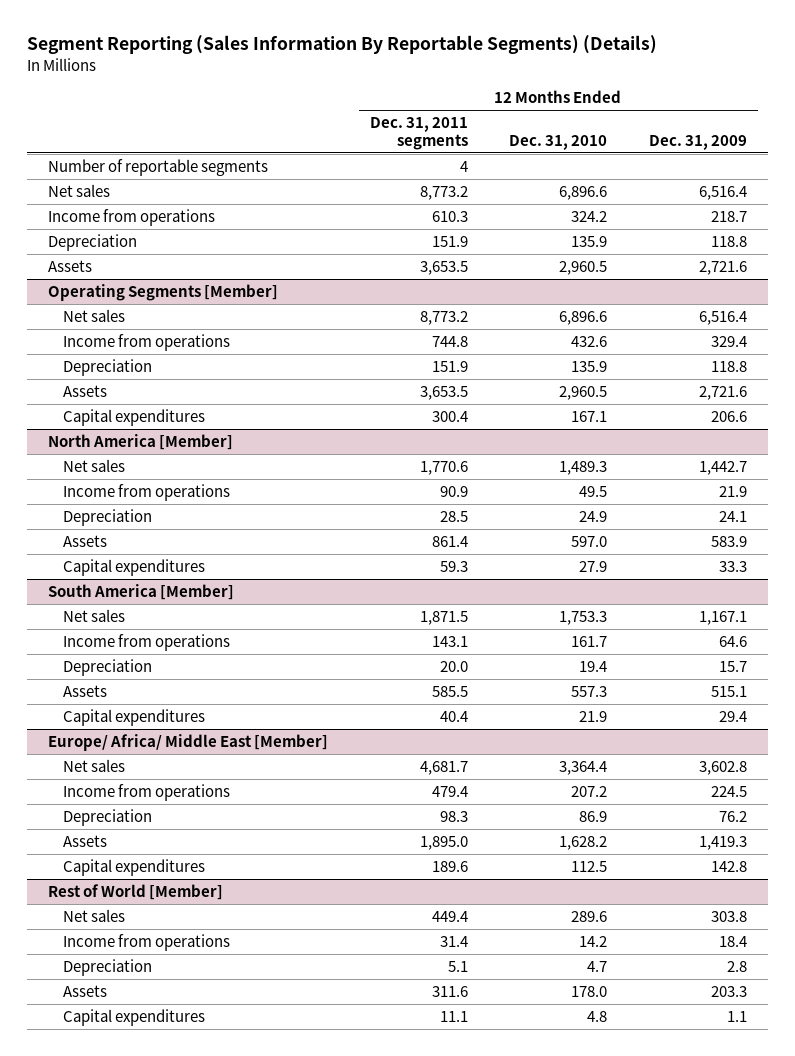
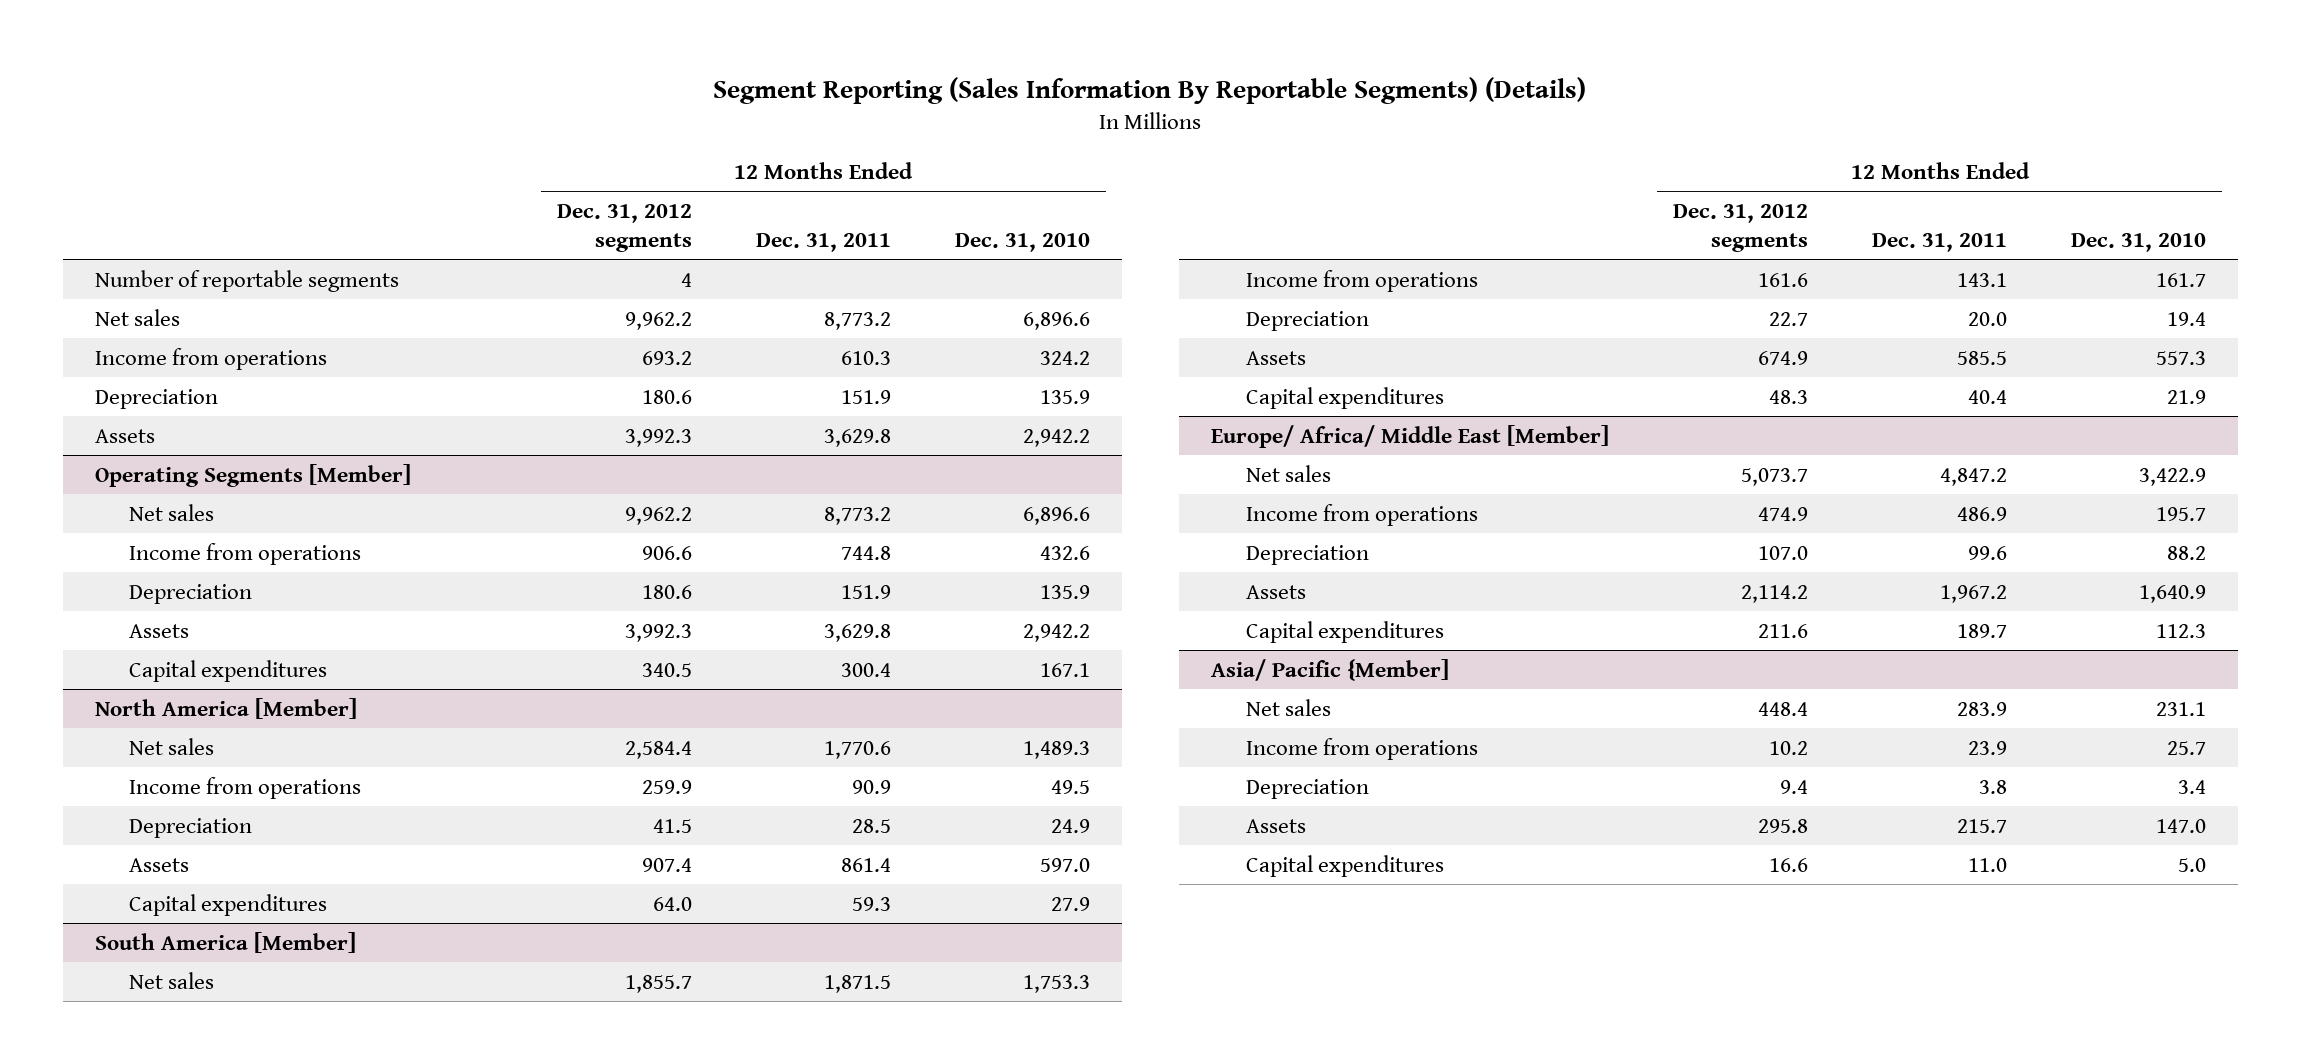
- | 12 Months Ended Dec. 31, 2011 segments | 12 Months Ended Dec. 31, 2010 | 12 Months Ended Dec. 31, 2009
+ | 12 Months Ended Dec. 31, 2012 segments | 12 Months Ended Dec. 31, 2011 | 12 Months Ended Dec. 31, 2010
- Assets | 3,653.5 | 2,960.5 | 2,721.6
+ Assets | 3,992.3 | 3,629.8 | 2,942.2
@ Operating Segments [Member]
- Assets | 3,653.5 | 2,960.5 | 2,721.6
+ Assets | 3,992.3 | 3,629.8 | 2,942.2
@ Europe/ Africa/ Middle East [Member]
- Net sales | 4,681.7 | 3,364.4 | 3,602.8
- Income from operations | 479.4 | 207.2 | 224.5
- Depreciation | 98.3 | 86.9 | 76.2
- Assets | 1,895.0 | 1,628.2 | 1,419.3
- Capital expenditures | 189.6 | 112.5 | 142.8
- Rest of World [Member]
- Net sales | 449.4 | 289.6 | 303.8
- Income from operations | 31.4 | 14.2 | 18.4
- Depreciation | 5.1 | 4.7 | 2.8
- Assets | 311.6 | 178.0 | 203.3
- Capital expenditures | 11.1 | 4.8 | 1.1
@ Europe/ Africa/ Middle East [Member]
+ Net sales | 5,073.7 | 4,847.2 | 3,422.9
+ Income from operations | 474.9 | 486.9 | 195.7
+ Depreciation | 107.0 | 99.6 | 88.2
+ Assets | 2,114.2 | 1,967.2 | 1,640.9
+ Capital expenditures | 211.6 | 189.7 | 112.3
+ Asia/ Pacific {Member]
+ Net sales | 448.4 | 283.9 | 231.1
+ Income from operations | 10.2 | 23.9 | 25.7
+ Depreciation | 9.4 | 3.8 | 3.4
+ Assets | 295.8 | 215.7 | 147.0
+ Capital expenditures | 16.6 | 11.0 | 5.0

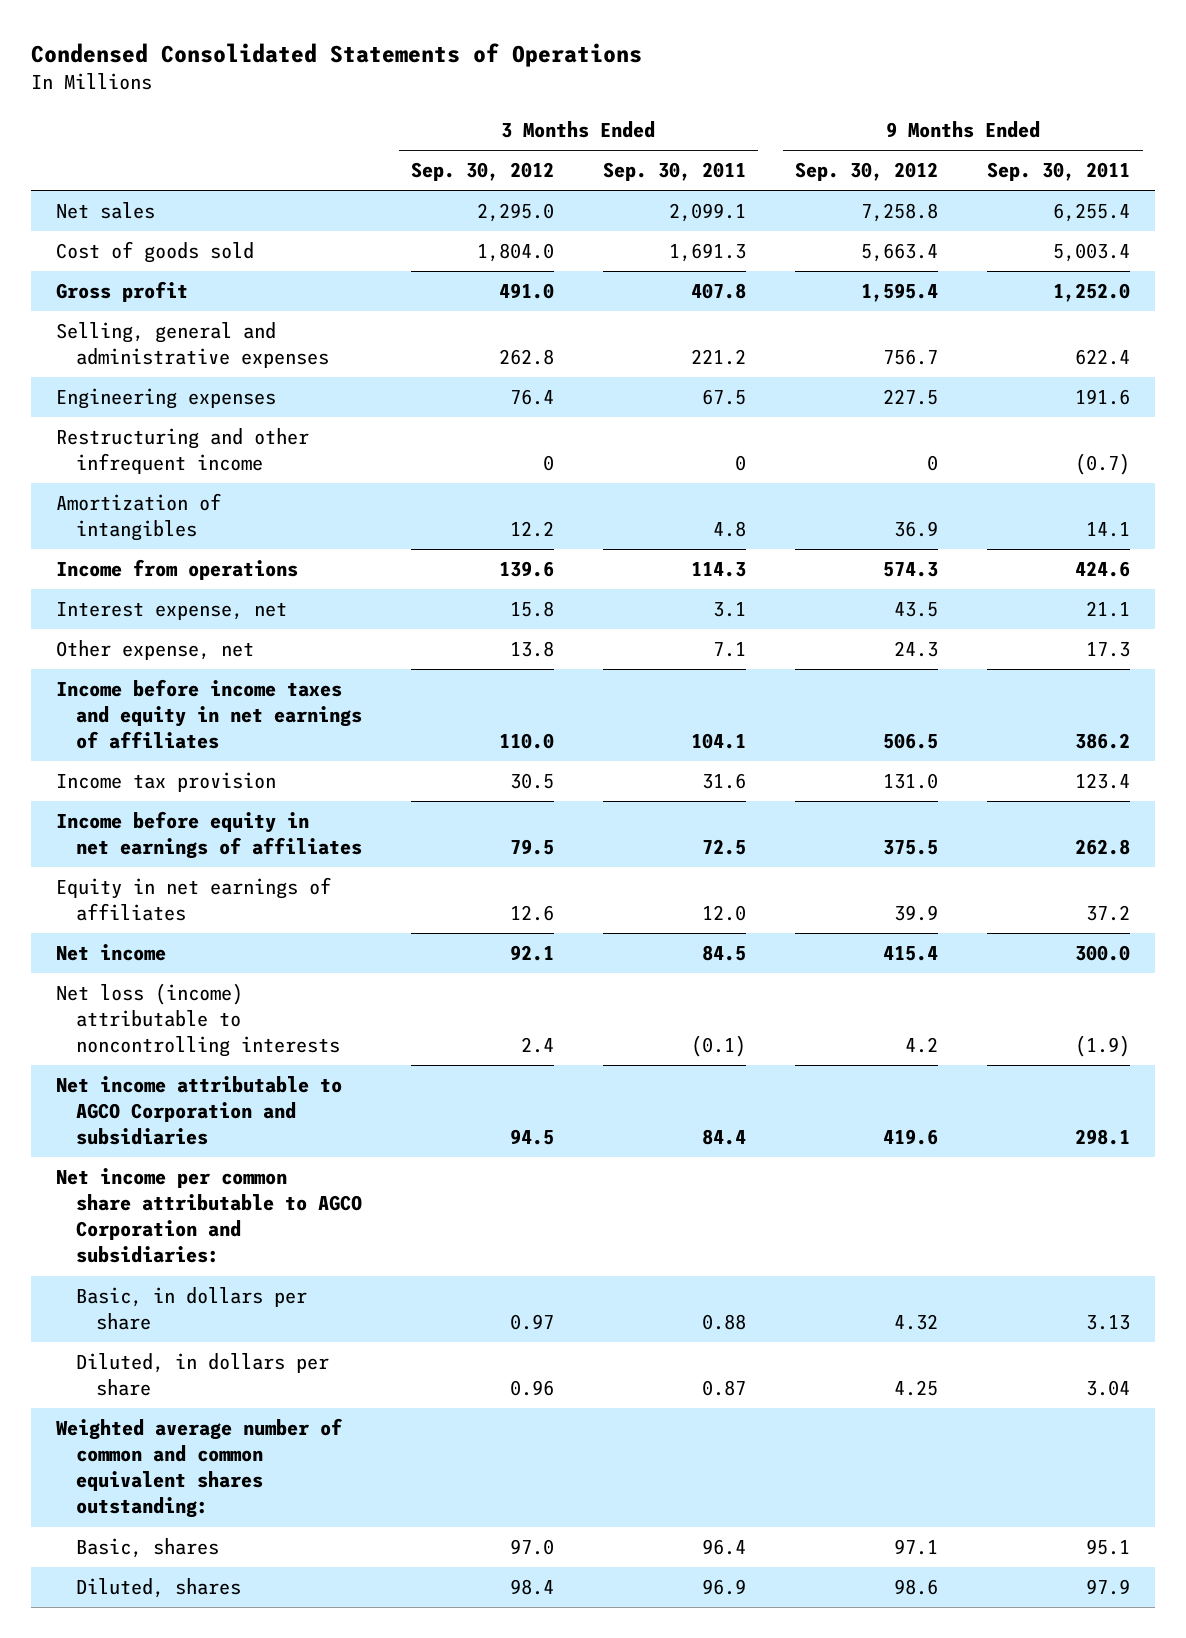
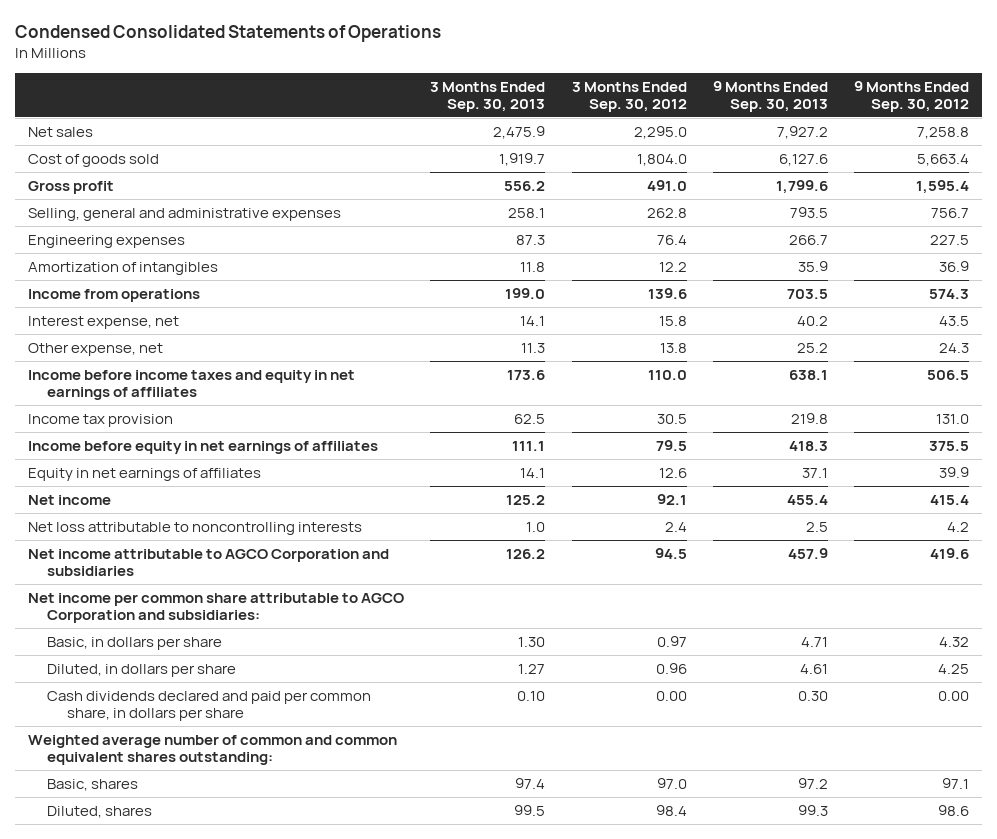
- | 3 Months Ended Sep. 30, 2012 | 3 Months Ended Sep. 30, 2011 | 9 Months Ended Sep. 30, 2012 | 9 Months Ended Sep. 30, 2011
+ | 3 Months Ended Sep. 30, 2013 | 3 Months Ended Sep. 30, 2012 | 9 Months Ended Sep. 30, 2013 | 9 Months Ended Sep. 30, 2012
- Restructuring and other infrequent income | 0 | 0 | 0 | (0.7)
- Net loss (income) attributable to noncontrolling interests | 2.4 | (0.1) | 4.2 | (1.9)
+ Net loss attributable to noncontrolling interests | 1.0 | 2.4 | 2.5 | 4.2
+ Cash dividends declared and paid per common share, in dollars per share | 0.10 | 0.00 | 0.30 | 0.00

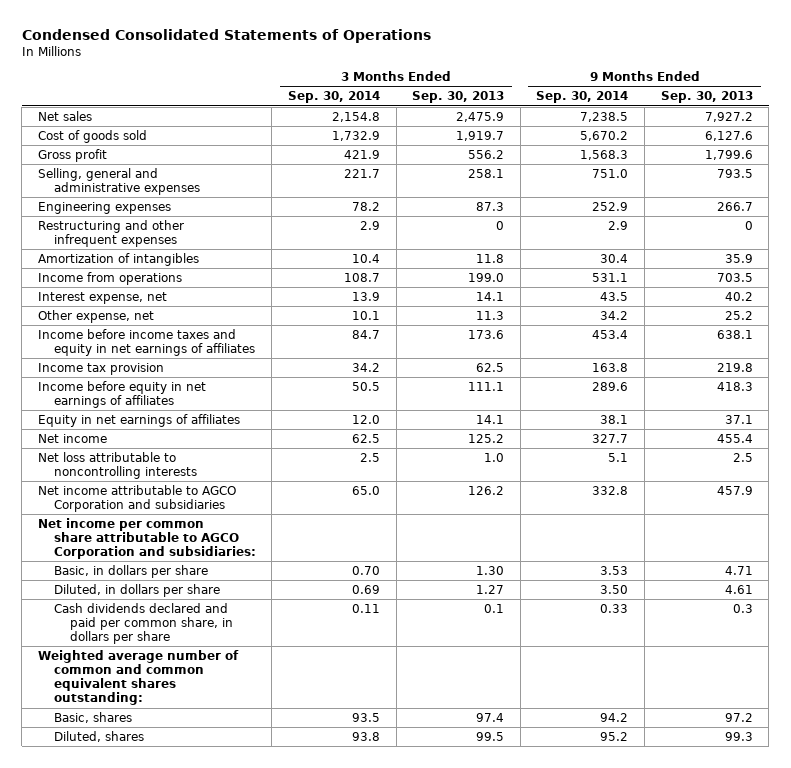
- | 3 Months Ended Sep. 30, 2013 | 3 Months Ended Sep. 30, 2012 | 9 Months Ended Sep. 30, 2013 | 9 Months Ended Sep. 30, 2012
+ | 3 Months Ended Sep. 30, 2014 | 3 Months Ended Sep. 30, 2013 | 9 Months Ended Sep. 30, 2014 | 9 Months Ended Sep. 30, 2013
+ Restructuring and other infrequent expenses | 2.9 | 0 | 2.9 | 0
- Cash dividends declared and paid per common share, in dollars per share | 0.10 | 0.00 | 0.30 | 0.00
+ Cash dividends declared and paid per common share, in dollars per share | 0.11 | 0.1 | 0.33 | 0.3

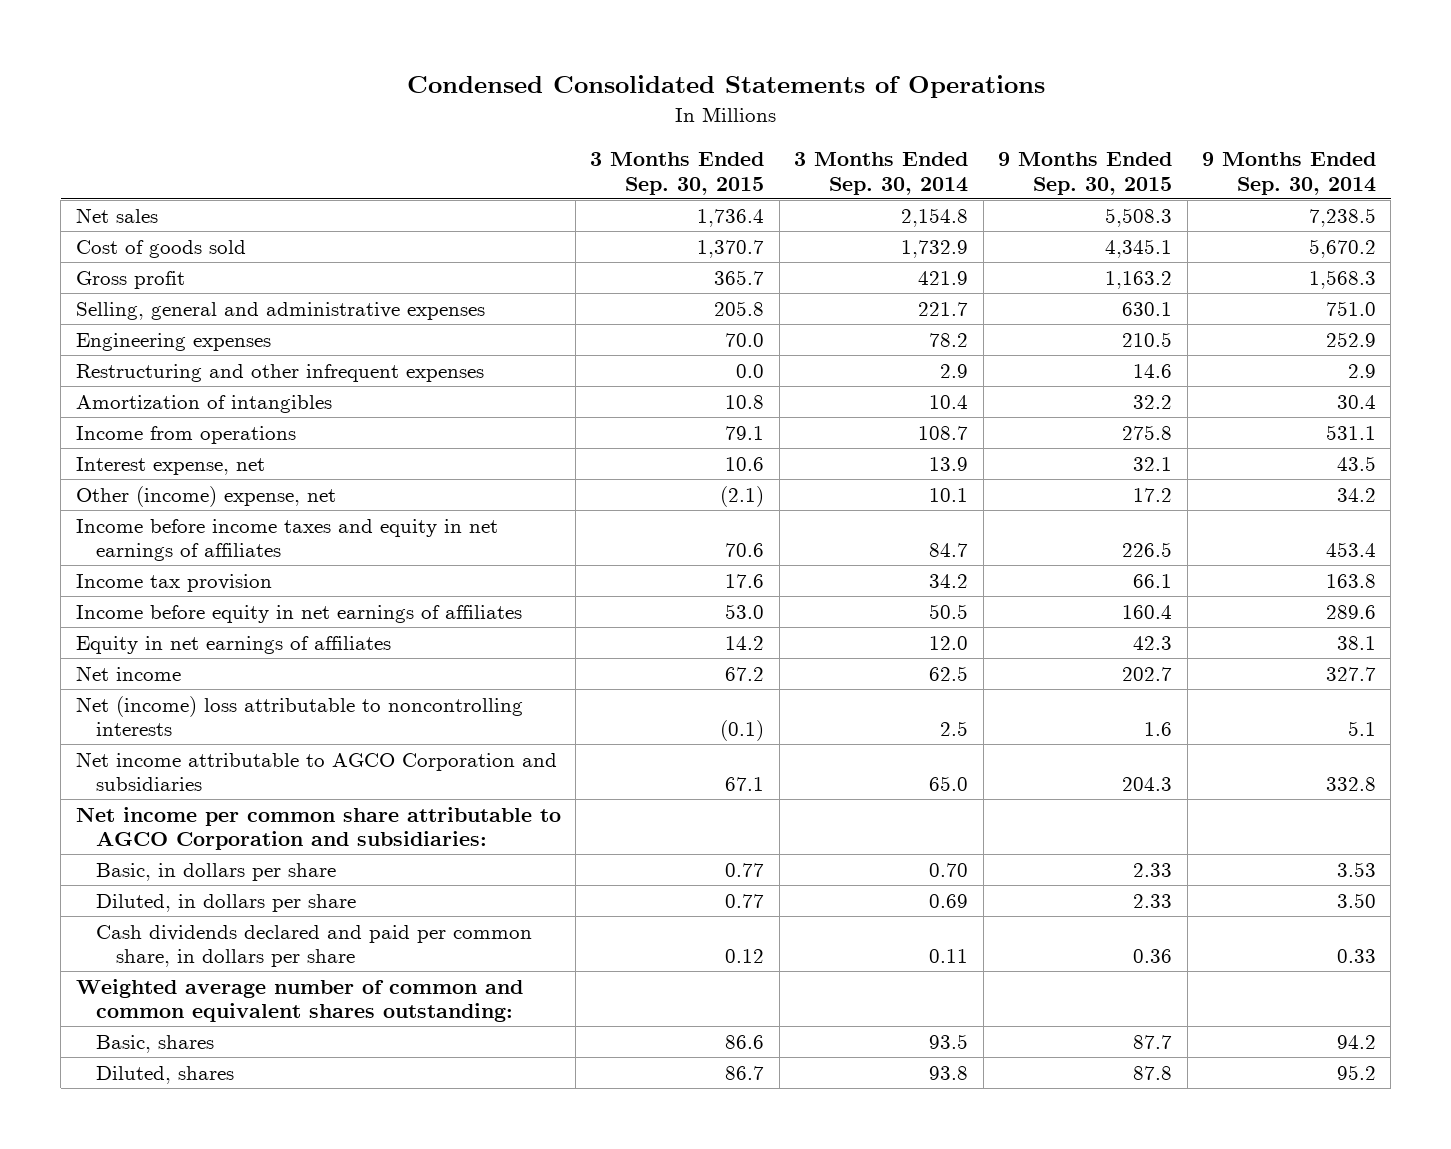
- | 3 Months Ended Sep. 30, 2014 | 3 Months Ended Sep. 30, 2013 | 9 Months Ended Sep. 30, 2014 | 9 Months Ended Sep. 30, 2013
+ | 3 Months Ended Sep. 30, 2015 | 3 Months Ended Sep. 30, 2014 | 9 Months Ended Sep. 30, 2015 | 9 Months Ended Sep. 30, 2014
- Other expense, net | 10.1 | 11.3 | 34.2 | 25.2
+ Other (income) expense, net | (2.1) | 10.1 | 17.2 | 34.2
- Net loss attributable to noncontrolling interests | 2.5 | 1.0 | 5.1 | 2.5
+ Net (income) loss attributable to noncontrolling interests | (0.1) | 2.5 | 1.6 | 5.1

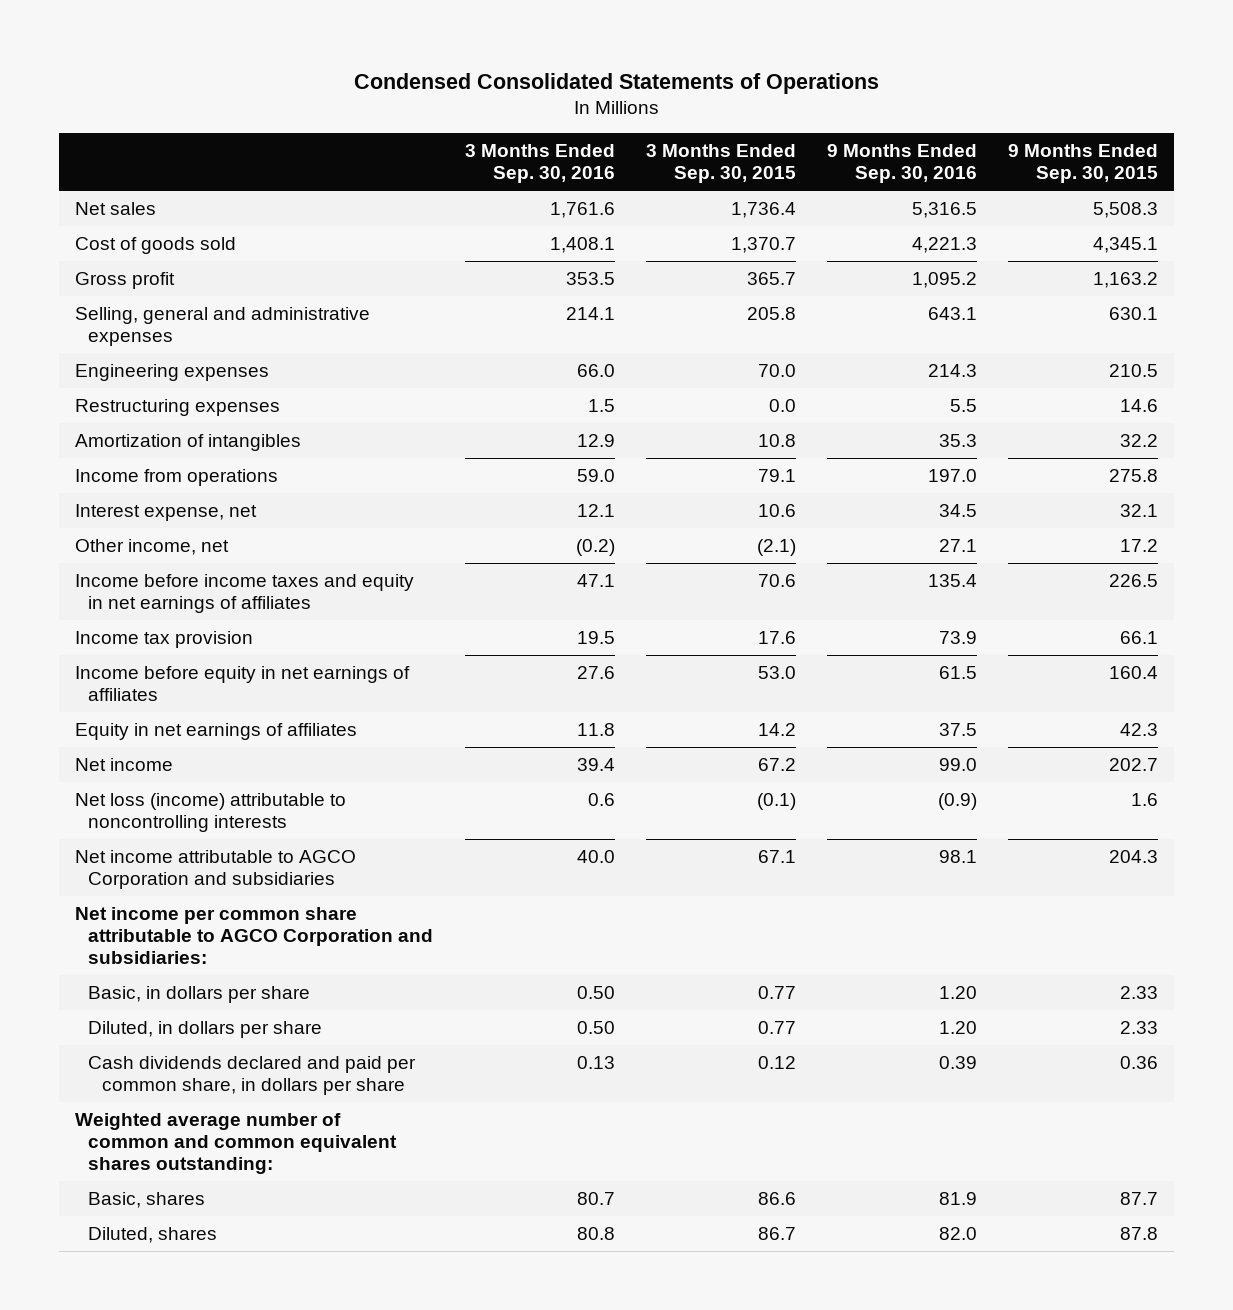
- | 3 Months Ended Sep. 30, 2015 | 3 Months Ended Sep. 30, 2014 | 9 Months Ended Sep. 30, 2015 | 9 Months Ended Sep. 30, 2014
+ | 3 Months Ended Sep. 30, 2016 | 3 Months Ended Sep. 30, 2015 | 9 Months Ended Sep. 30, 2016 | 9 Months Ended Sep. 30, 2015
- Restructuring and other infrequent expenses | 0.0 | 2.9 | 14.6 | 2.9
+ Restructuring expenses | 1.5 | 0.0 | 5.5 | 14.6
- Other (income) expense, net | (2.1) | 10.1 | 17.2 | 34.2
+ Other income, net | (0.2) | (2.1) | 27.1 | 17.2
- Net (income) loss attributable to noncontrolling interests | (0.1) | 2.5 | 1.6 | 5.1
+ Net loss (income) attributable to noncontrolling interests | 0.6 | (0.1) | (0.9) | 1.6

